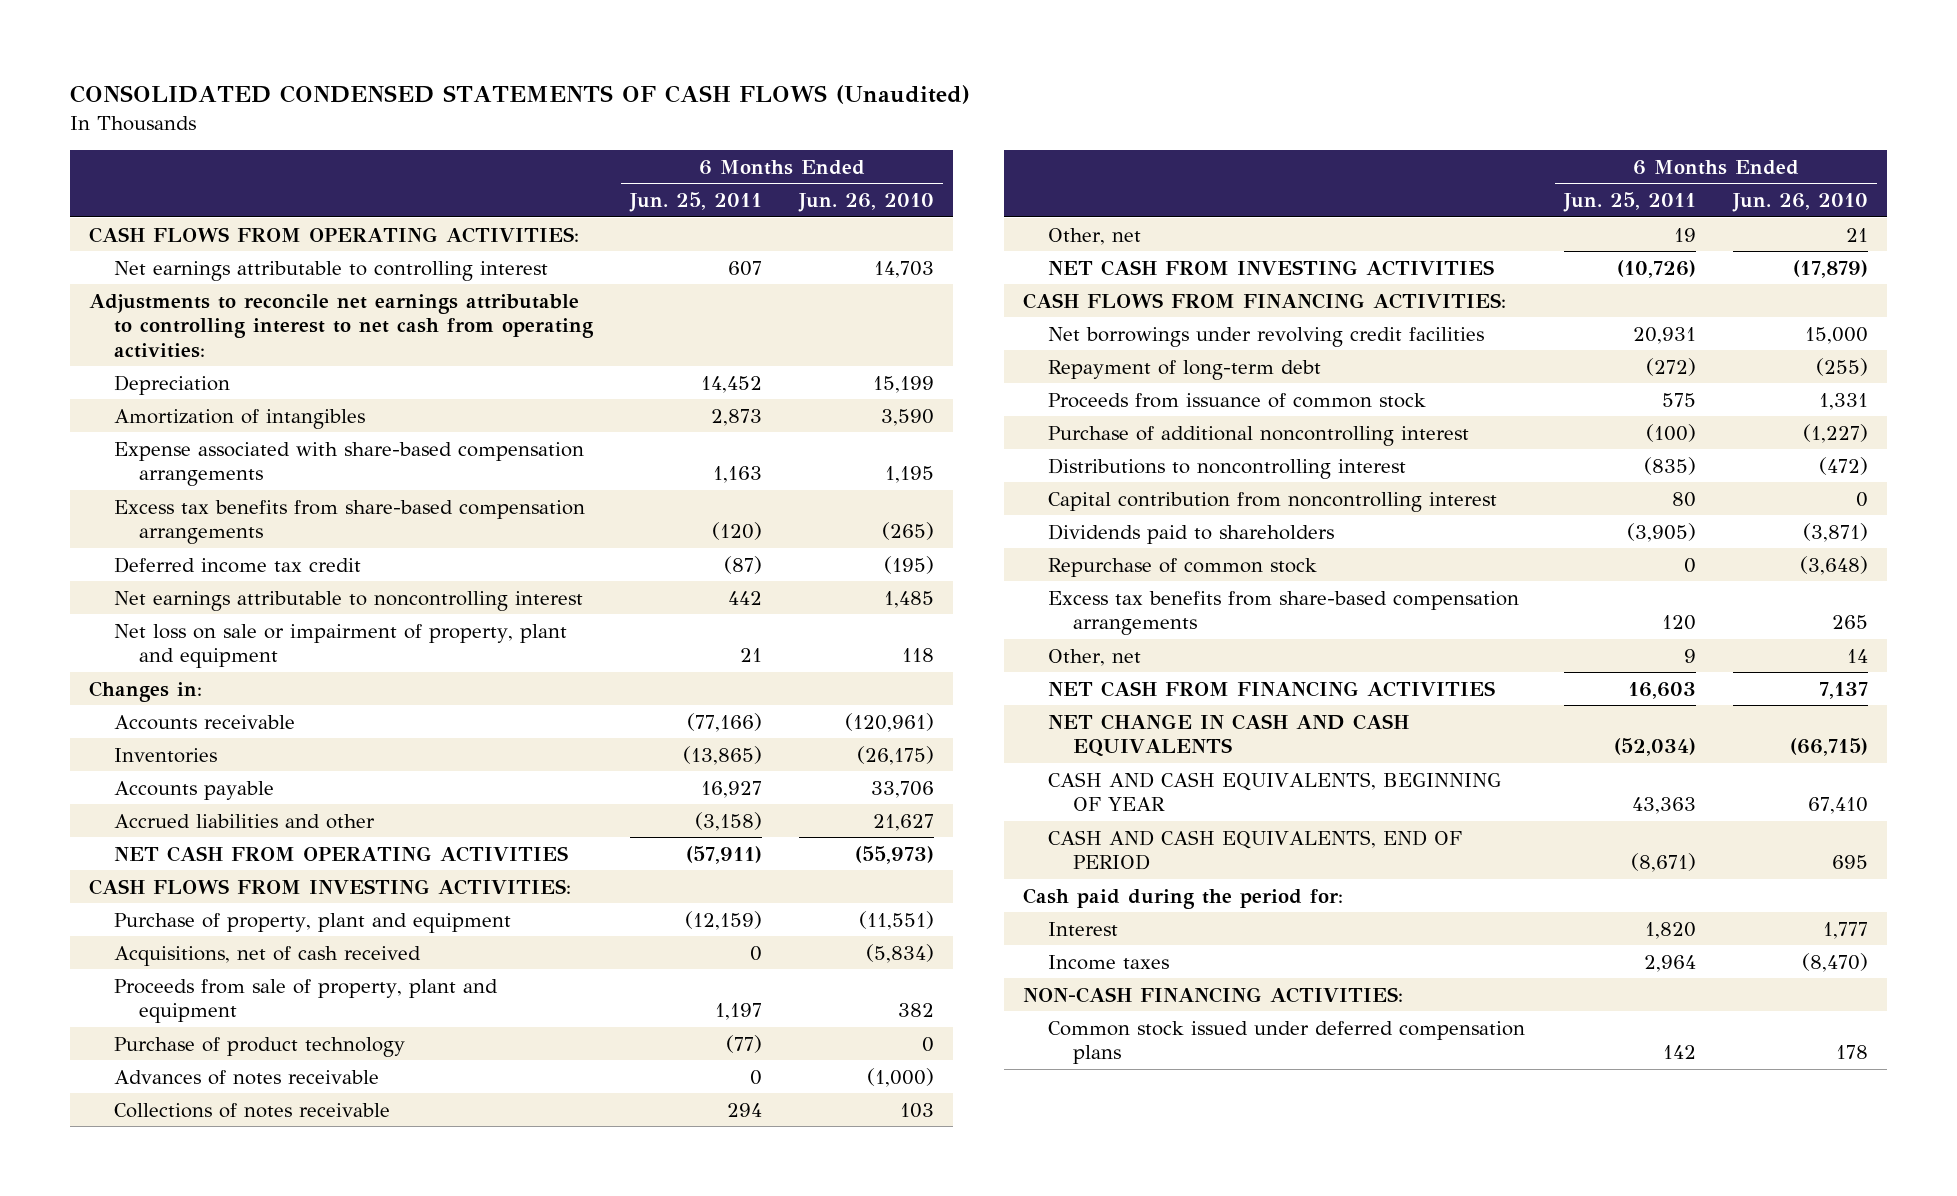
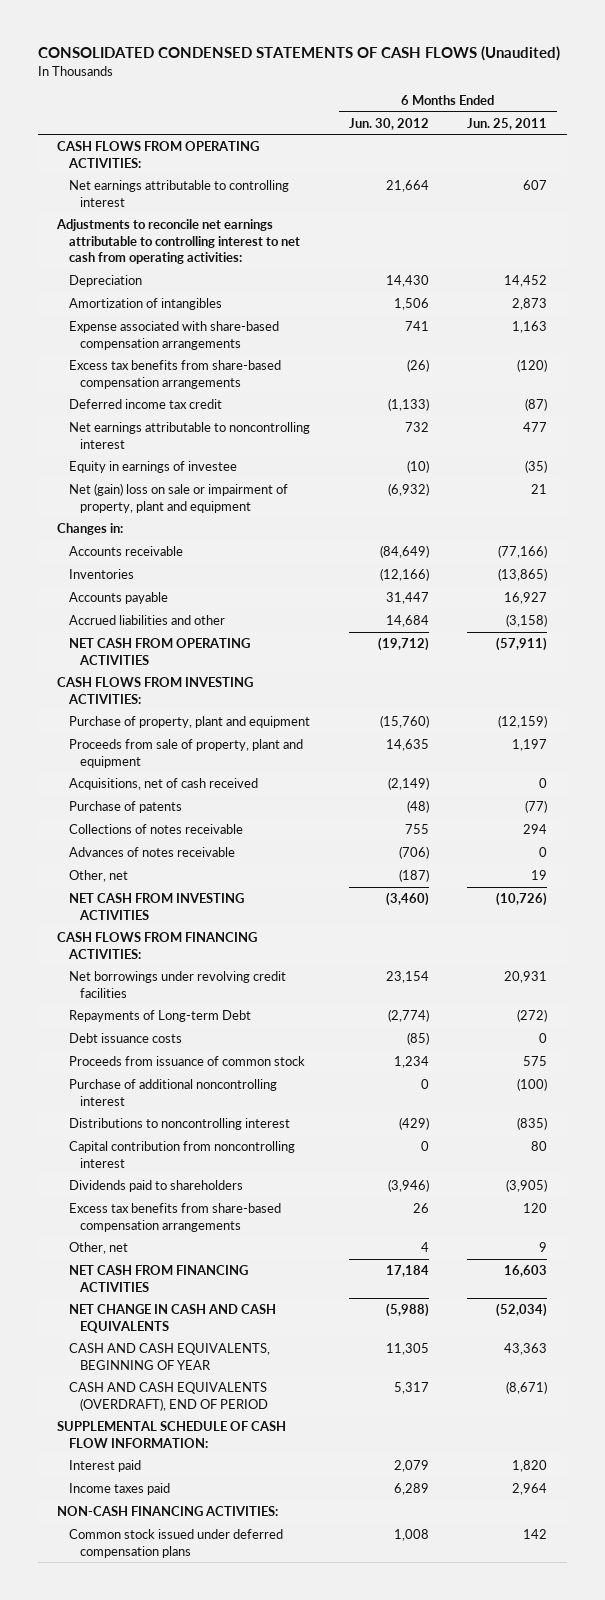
- | 6 Months Ended Jun. 25, 2011 | 6 Months Ended Jun. 26, 2010
+ | 6 Months Ended Jun. 30, 2012 | 6 Months Ended Jun. 25, 2011
- Net earnings attributable to noncontrolling interest | 442 | 1,485
- Net loss on sale or impairment of property, plant and equipment | 21 | 118
+ Net earnings attributable to noncontrolling interest | 732 | 477
+ Equity in earnings of investee | (10) | (35)
+ Net (gain) loss on sale or impairment of property, plant and equipment | (6,932) | 21
- Purchase of product technology | (77) | 0
moved down: Acquisitions, net of cash received | (2,149) | 0
+ Purchase of patents | (48) | (77)
moved down: Advances of notes receivable | (706) | 0
- Repayment of long-term debt | (272) | (255)
+ Repayments of Long-term Debt | (2,774) | (272)
+ Debt issuance costs | (85) | 0
- Repurchase of common stock | 0 | (3,648)
- CASH AND CASH EQUIVALENTS, END OF PERIOD | (8,671) | 695
- Cash paid during the period for:
- Interest | 1,820 | 1,777
- Income taxes | 2,964 | (8,470)
+ CASH AND CASH EQUIVALENTS (OVERDRAFT), END OF PERIOD | 5,317 | (8,671)
+ SUPPLEMENTAL SCHEDULE OF CASH FLOW INFORMATION:
+ Interest paid | 2,079 | 1,820
+ Income taxes paid | 6,289 | 2,964

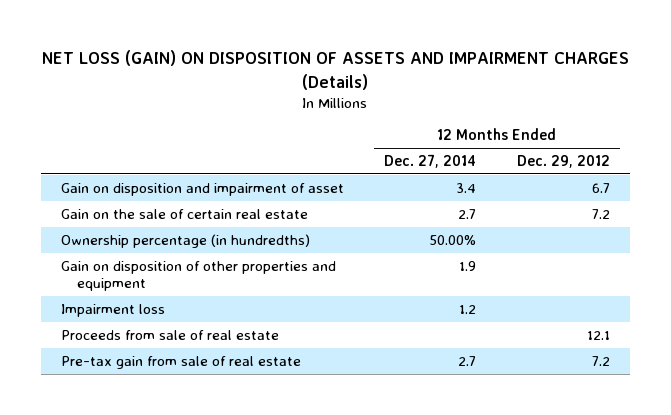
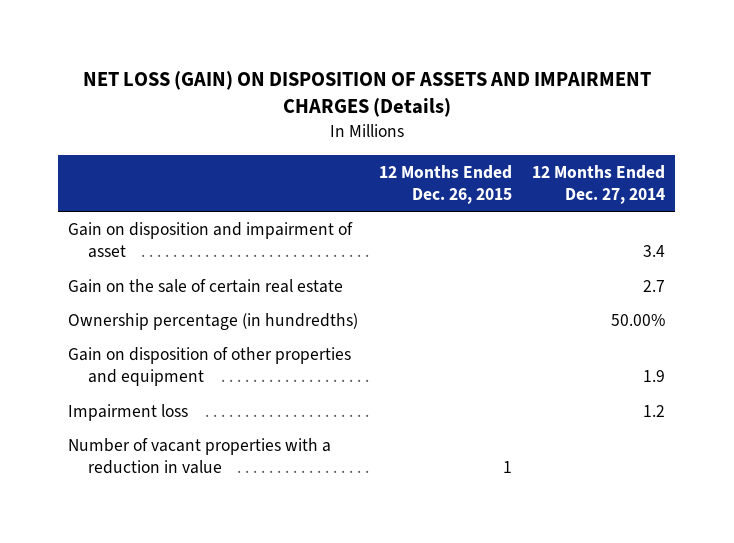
- | 12 Months Ended Dec. 27, 2014 | 12 Months Ended Dec. 29, 2012
+ | 12 Months Ended Dec. 26, 2015 | 12 Months Ended Dec. 27, 2014
- Proceeds from sale of real estate | | 12.1
- Pre-tax gain from sale of real estate | 2.7 | 7.2
+ Number of vacant properties with a reduction in value | 1 |

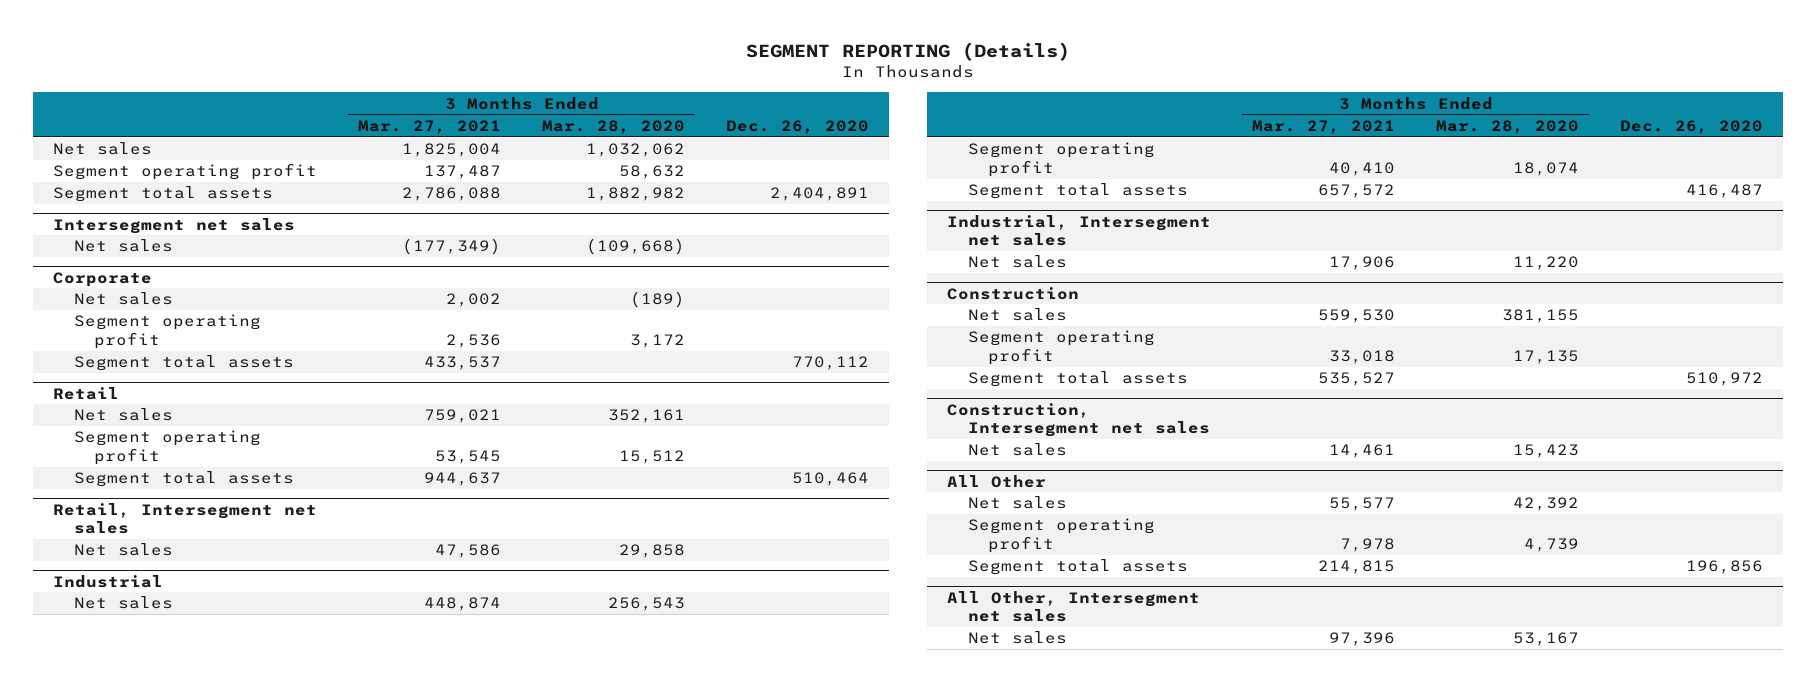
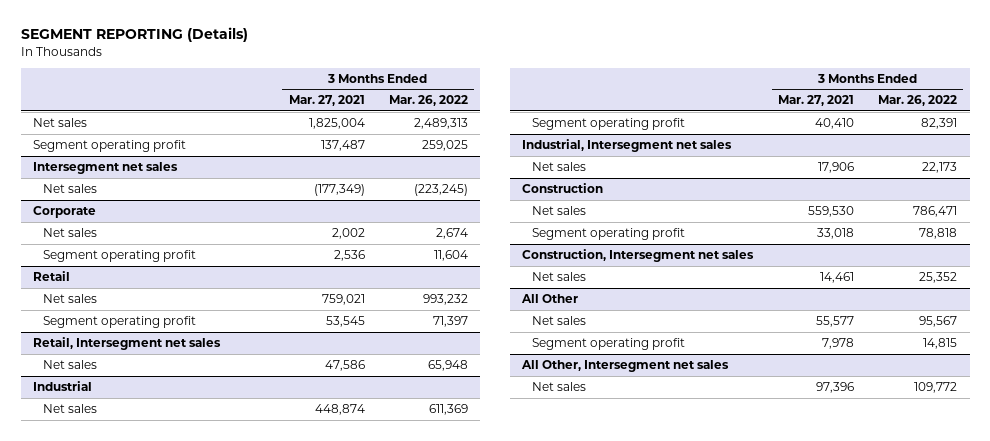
- | 3 Months Ended Mar. 27, 2021 | 3 Months Ended Mar. 28, 2020 | Dec. 26, 2020
+ | 3 Months Ended Mar. 27, 2021 | 3 Months Ended Mar. 26, 2022
- Segment total assets | 2,786,088 | 1,882,982 | 2,404,891
@ Corporate
- Segment total assets | 433,537 | | 770,112
@ Retail
- Segment total assets | 944,637 | | 510,464
@ Industrial
- Segment total assets | 657,572 | | 416,487
@ Construction
- Segment total assets | 535,527 | | 510,972
@ All Other
- Segment total assets | 214,815 | | 196,856

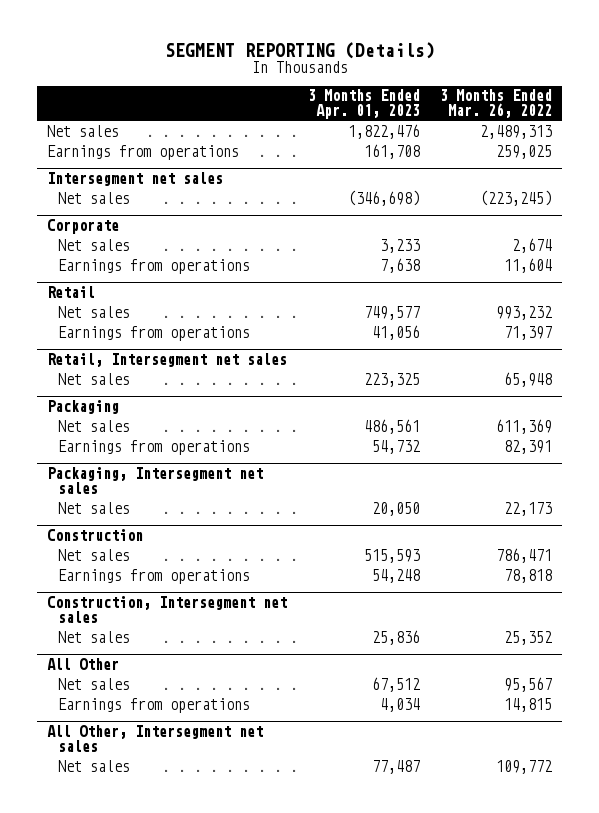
- | 3 Months Ended Mar. 27, 2021 | 3 Months Ended Mar. 26, 2022
+ | 3 Months Ended Apr. 01, 2023 | 3 Months Ended Mar. 26, 2022
- Segment operating profit | 137,487 | 259,025
+ Earnings from operations | 161,708 | 259,025
@ Corporate
- Segment operating profit | 2,536 | 11,604
+ Earnings from operations | 7,638 | 11,604
@ Retail
- Segment operating profit | 53,545 | 71,397
+ Earnings from operations | 41,056 | 71,397
- Industrial
+ Packaging
- Segment operating profit | 40,410 | 82,391
- Industrial, Intersegment net sales
+ Earnings from operations | 54,732 | 82,391
+ Packaging, Intersegment net sales
@ Construction
- Segment operating profit | 33,018 | 78,818
+ Earnings from operations | 54,248 | 78,818
@ All Other
- Segment operating profit | 7,978 | 14,815
+ Earnings from operations | 4,034 | 14,815

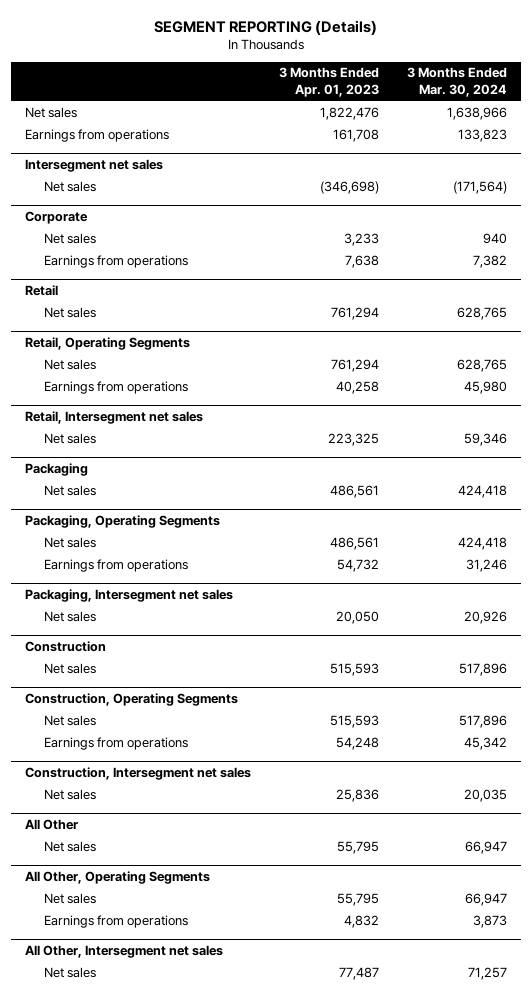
- | 3 Months Ended Apr. 01, 2023 | 3 Months Ended Mar. 26, 2022
+ | 3 Months Ended Apr. 01, 2023 | 3 Months Ended Mar. 30, 2024
@ Retail
- Net sales | 749,577 | 993,232
- Earnings from operations | 41,056 | 71,397
+ Net sales | 761,294 | 628,765
+ Retail, Operating Segments
+ Net sales | 761,294 | 628,765
+ Earnings from operations | 40,258 | 45,980
+ Packaging, Operating Segments
+ Net sales | 486,561 | 424,418
+ Construction, Operating Segments
+ Net sales | 515,593 | 517,896
@ All Other
- Net sales | 67,512 | 95,567
- Earnings from operations | 4,034 | 14,815
+ Net sales | 55,795 | 66,947
+ All Other, Operating Segments
+ Net sales | 55,795 | 66,947
+ Earnings from operations | 4,832 | 3,873

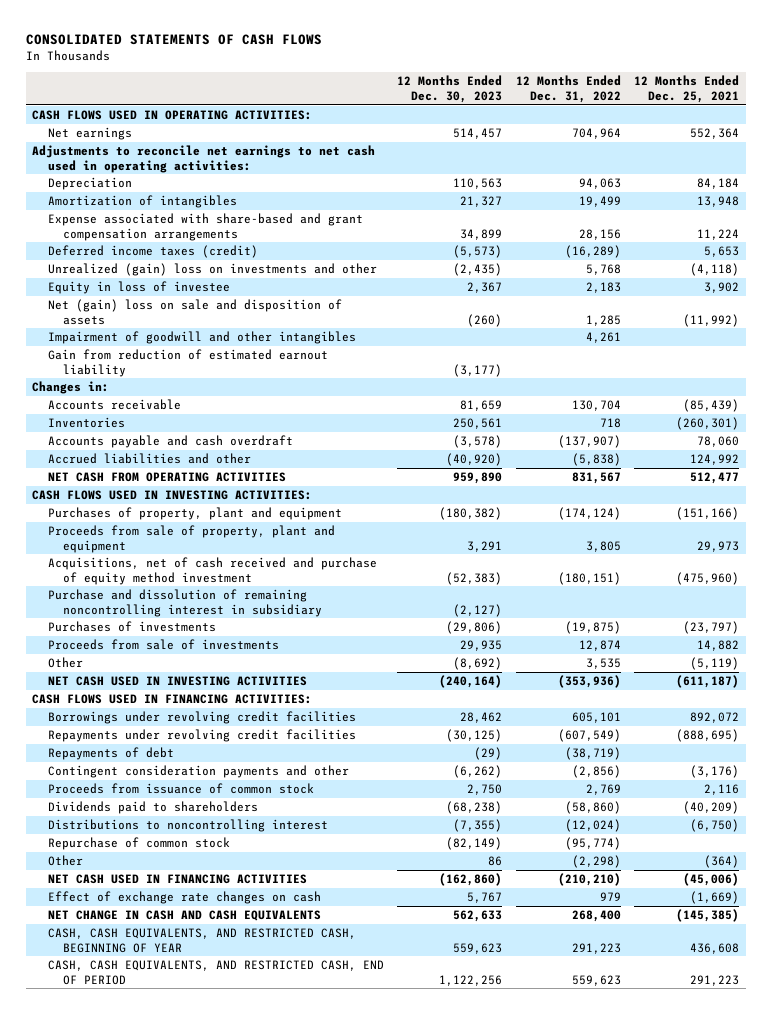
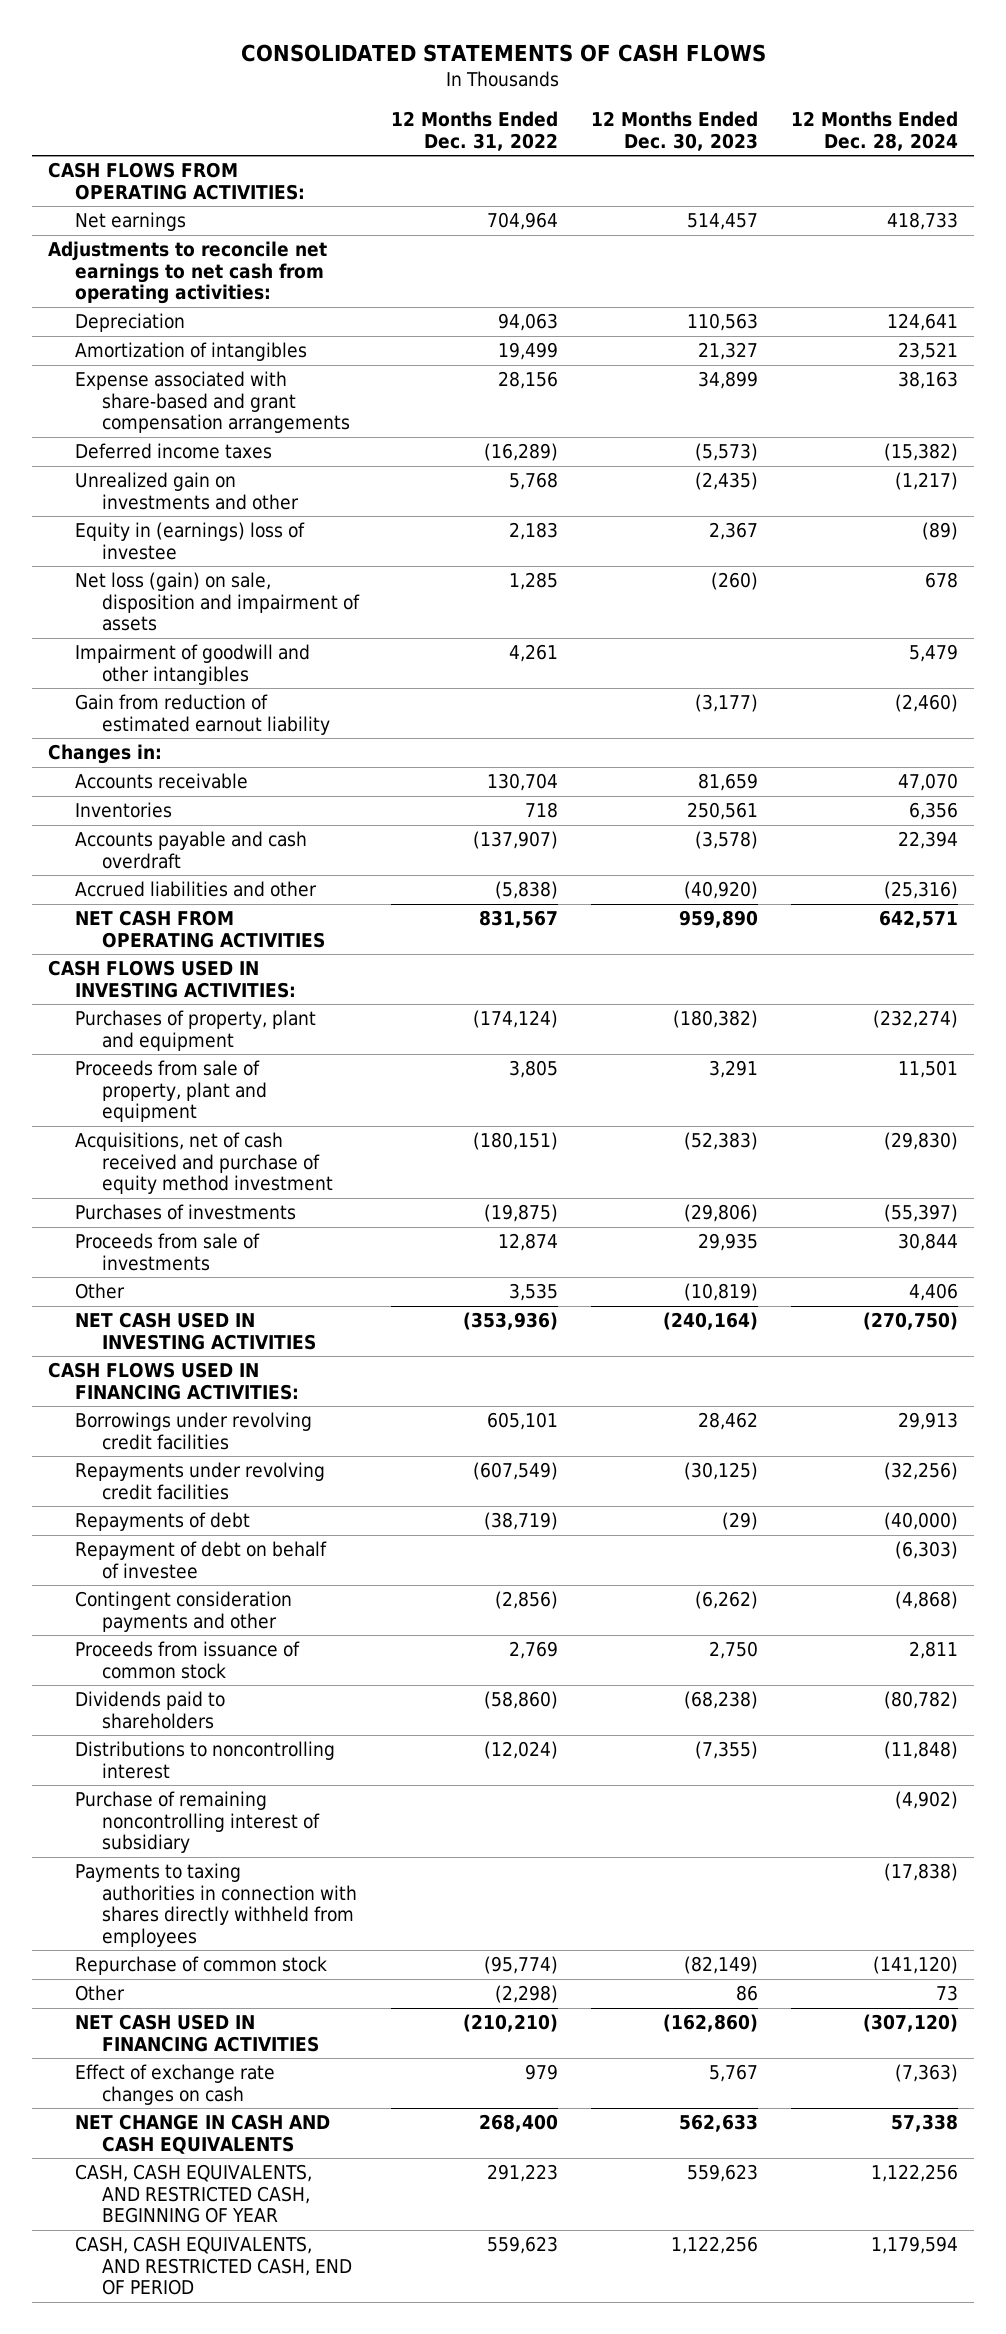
- | 12 Months Ended Dec. 30, 2023 | 12 Months Ended Dec. 31, 2022 | 12 Months Ended Dec. 25, 2021
+ | 12 Months Ended Dec. 31, 2022 | 12 Months Ended Dec. 30, 2023 | 12 Months Ended Dec. 28, 2024
- CASH FLOWS USED IN OPERATING ACTIVITIES:
+ CASH FLOWS FROM OPERATING ACTIVITIES:
- Adjustments to reconcile net earnings to net cash used in operating activities:
+ Adjustments to reconcile net earnings to net cash from operating activities:
- Deferred income taxes (credit) | (5,573) | (16,289) | 5,653
- Unrealized (gain) loss on investments and other | (2,435) | 5,768 | (4,118)
- Equity in loss of investee | 2,367 | 2,183 | 3,902
- Net (gain) loss on sale and disposition of assets | (260) | 1,285 | (11,992)
+ Deferred income taxes | (16,289) | (5,573) | (15,382)
+ Unrealized gain on investments and other | 5,768 | (2,435) | (1,217)
+ Equity in (earnings) loss of investee | 2,183 | 2,367 | (89)
+ Net loss (gain) on sale, disposition and impairment of assets | 1,285 | (260) | 678
- Purchase and dissolution of remaining noncontrolling interest in subsidiary | (2,127) | |
- Other | (8,692) | 3,535 | (5,119)
+ Other | 3,535 | (10,819) | 4,406
+ Repayment of debt on behalf of investee | | | (6,303)
+ Purchase of remaining noncontrolling interest of subsidiary | | | (4,902)
+ Payments to taxing authorities in connection with shares directly withheld from employees | | | (17,838)

